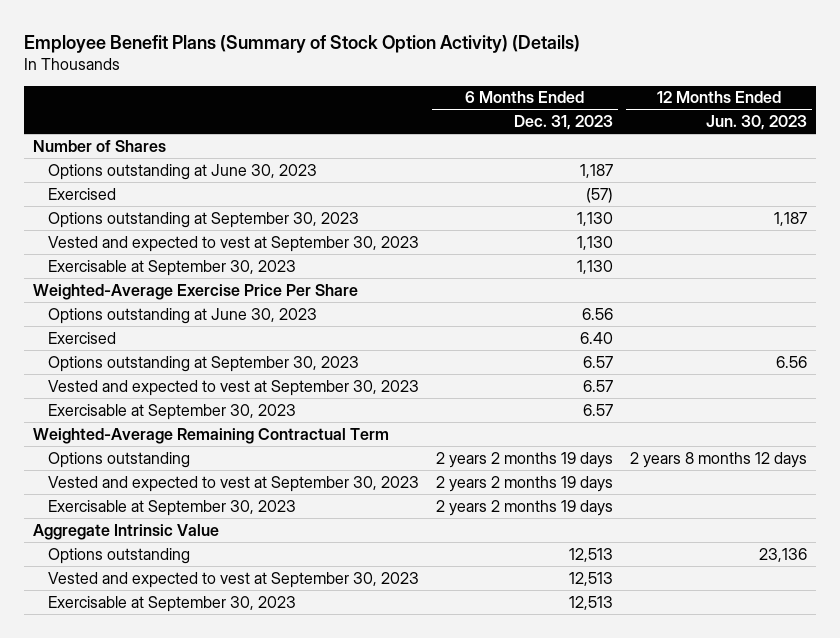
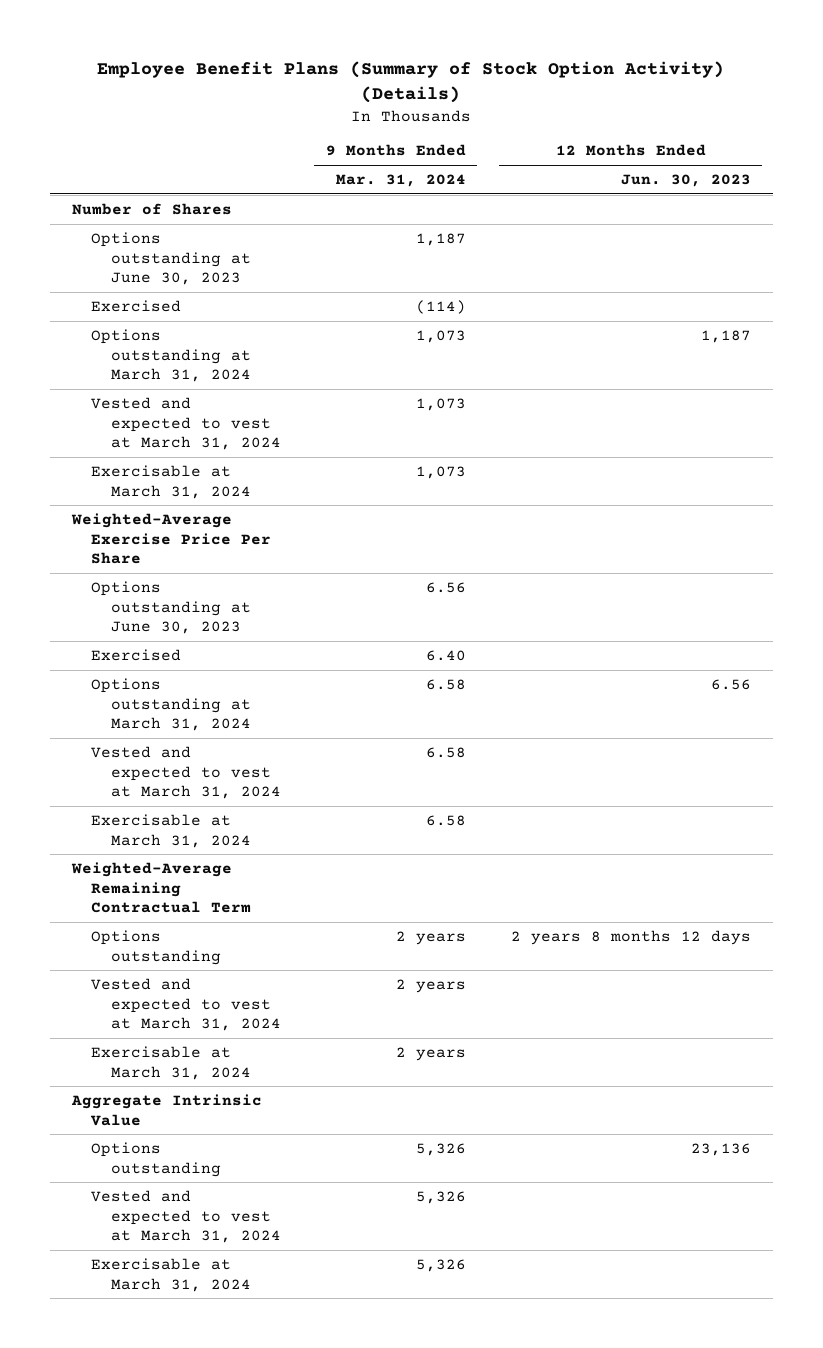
- | 6 Months Ended Dec. 31, 2023 | 12 Months Ended Jun. 30, 2023
+ | 9 Months Ended Mar. 31, 2024 | 12 Months Ended Jun. 30, 2023
- Options outstanding at September 30, 2023 | 1,130 | 1,187
- Vested and expected to vest at September 30, 2023 | 1,130 |
- Exercisable at September 30, 2023 | 1,130 |
+ Options outstanding at March 31, 2024 | 1,073 | 1,187
+ Vested and expected to vest at March 31, 2024 | 1,073 |
+ Exercisable at March 31, 2024 | 1,073 |
- Options outstanding at September 30, 2023 | 6.57 | 6.56
- Vested and expected to vest at September 30, 2023 | 6.57 |
- Exercisable at September 30, 2023 | 6.57 |
+ Options outstanding at March 31, 2024 | 6.58 | 6.56
+ Vested and expected to vest at March 31, 2024 | 6.58 |
+ Exercisable at March 31, 2024 | 6.58 |
- Vested and expected to vest at September 30, 2023 | 2 years 2 months 19 days |
- Exercisable at September 30, 2023 | 2 years 2 months 19 days |
+ Vested and expected to vest at March 31, 2024 | 2 years |
+ Exercisable at March 31, 2024 | 2 years |
- Vested and expected to vest at September 30, 2023 | 12,513 |
- Exercisable at September 30, 2023 | 12,513 |
+ Vested and expected to vest at March 31, 2024 | 5,326 |
+ Exercisable at March 31, 2024 | 5,326 |

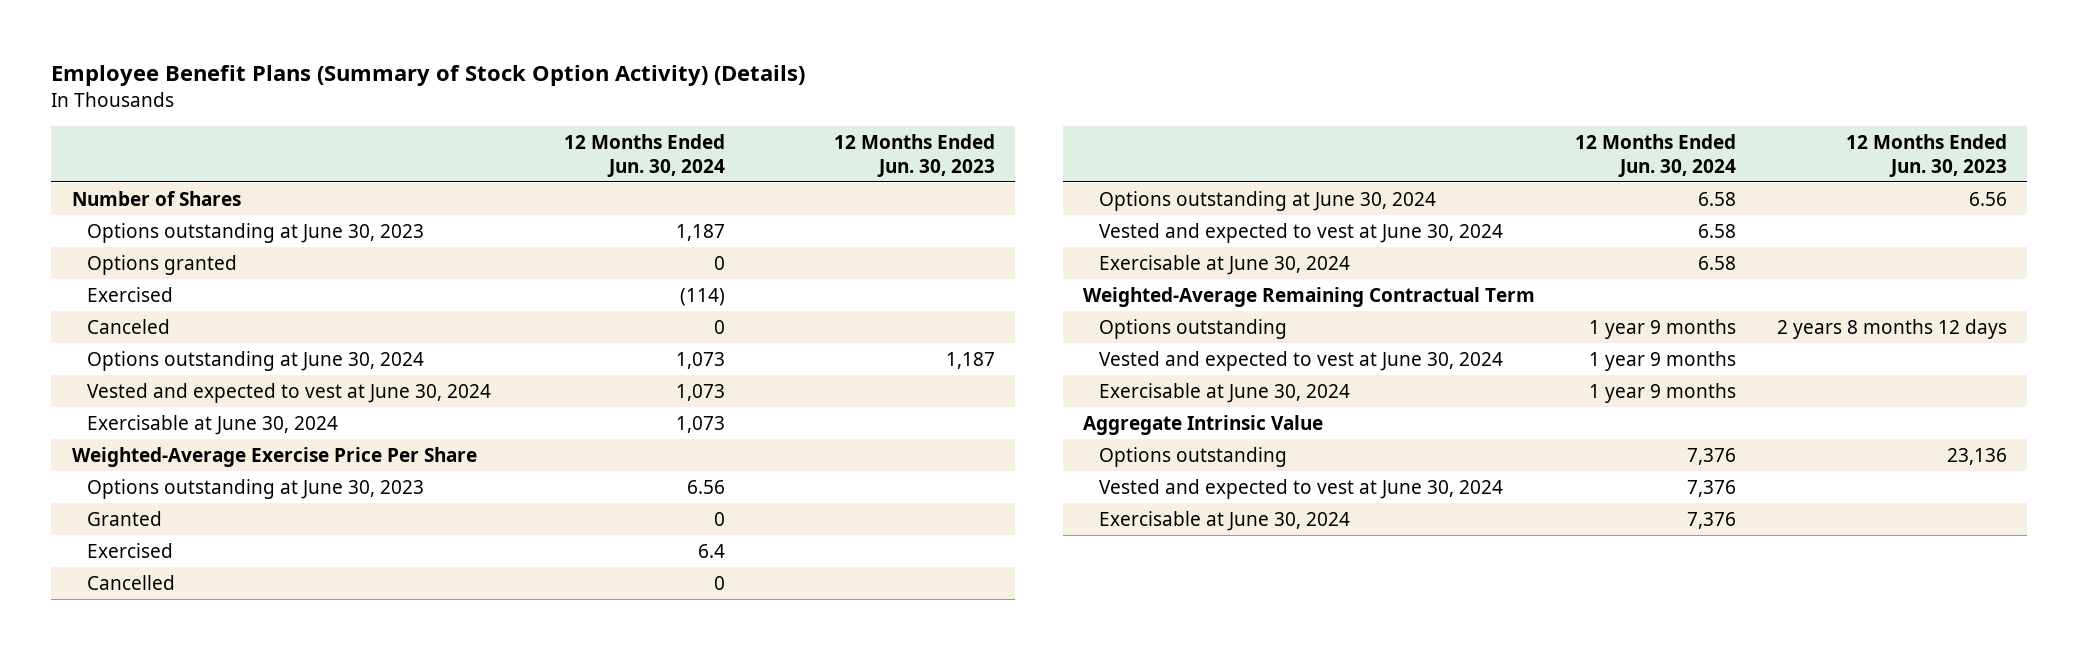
- | 9 Months Ended Mar. 31, 2024 | 12 Months Ended Jun. 30, 2023
+ | 12 Months Ended Jun. 30, 2024 | 12 Months Ended Jun. 30, 2023
+ Options granted | 0 |
- Options outstanding at March 31, 2024 | 1,073 | 1,187
- Vested and expected to vest at March 31, 2024 | 1,073 |
- Exercisable at March 31, 2024 | 1,073 |
+ Canceled | 0 |
+ Options outstanding at June 30, 2024 | 1,073 | 1,187
+ Vested and expected to vest at June 30, 2024 | 1,073 |
+ Exercisable at June 30, 2024 | 1,073 |
+ Granted | 0 |
- Options outstanding at March 31, 2024 | 6.58 | 6.56
- Vested and expected to vest at March 31, 2024 | 6.58 |
- Exercisable at March 31, 2024 | 6.58 |
+ Cancelled | 0 |
+ Options outstanding at June 30, 2024 | 6.58 | 6.56
+ Vested and expected to vest at June 30, 2024 | 6.58 |
+ Exercisable at June 30, 2024 | 6.58 |
- Vested and expected to vest at March 31, 2024 | 2 years |
- Exercisable at March 31, 2024 | 2 years |
+ Vested and expected to vest at June 30, 2024 | 1 year 9 months |
+ Exercisable at June 30, 2024 | 1 year 9 months |
- Vested and expected to vest at March 31, 2024 | 5,326 |
- Exercisable at March 31, 2024 | 5,326 |
+ Vested and expected to vest at June 30, 2024 | 7,376 |
+ Exercisable at June 30, 2024 | 7,376 |

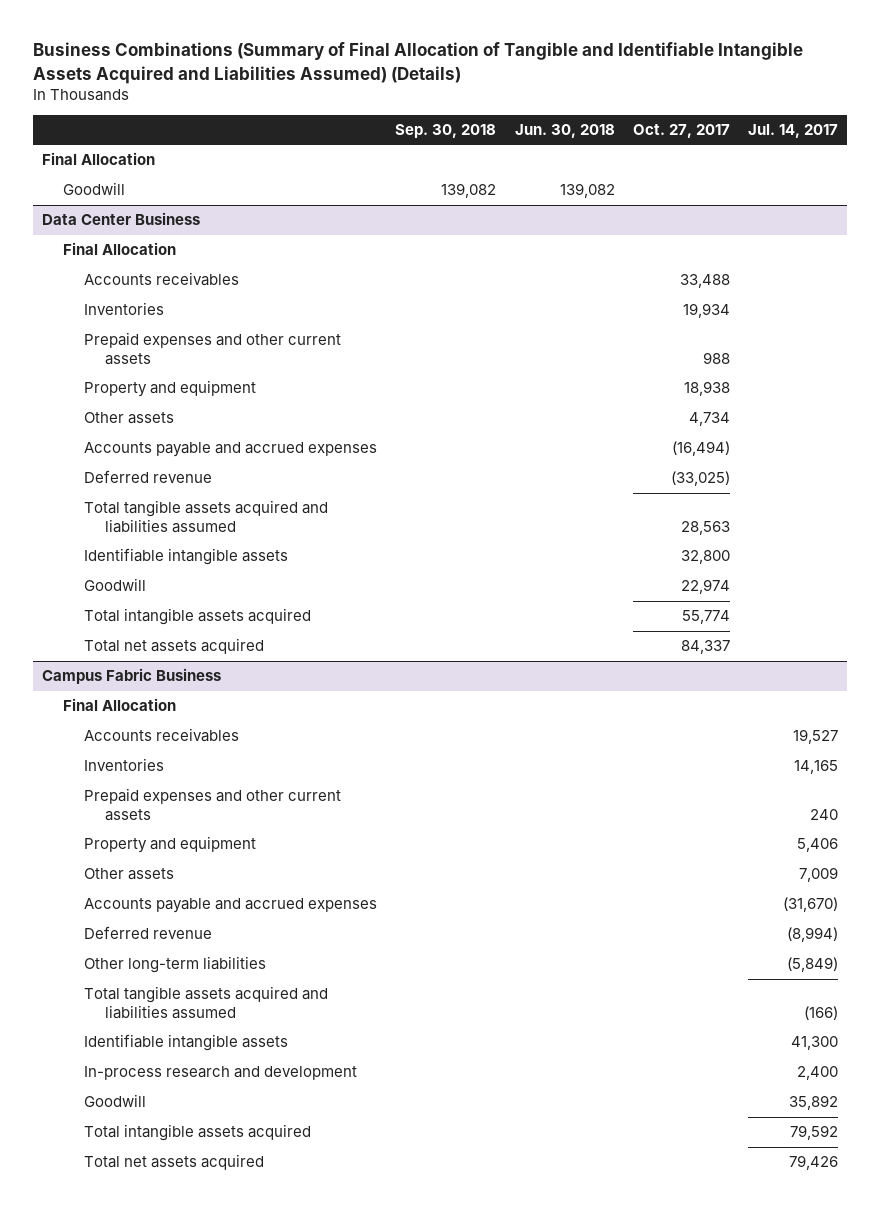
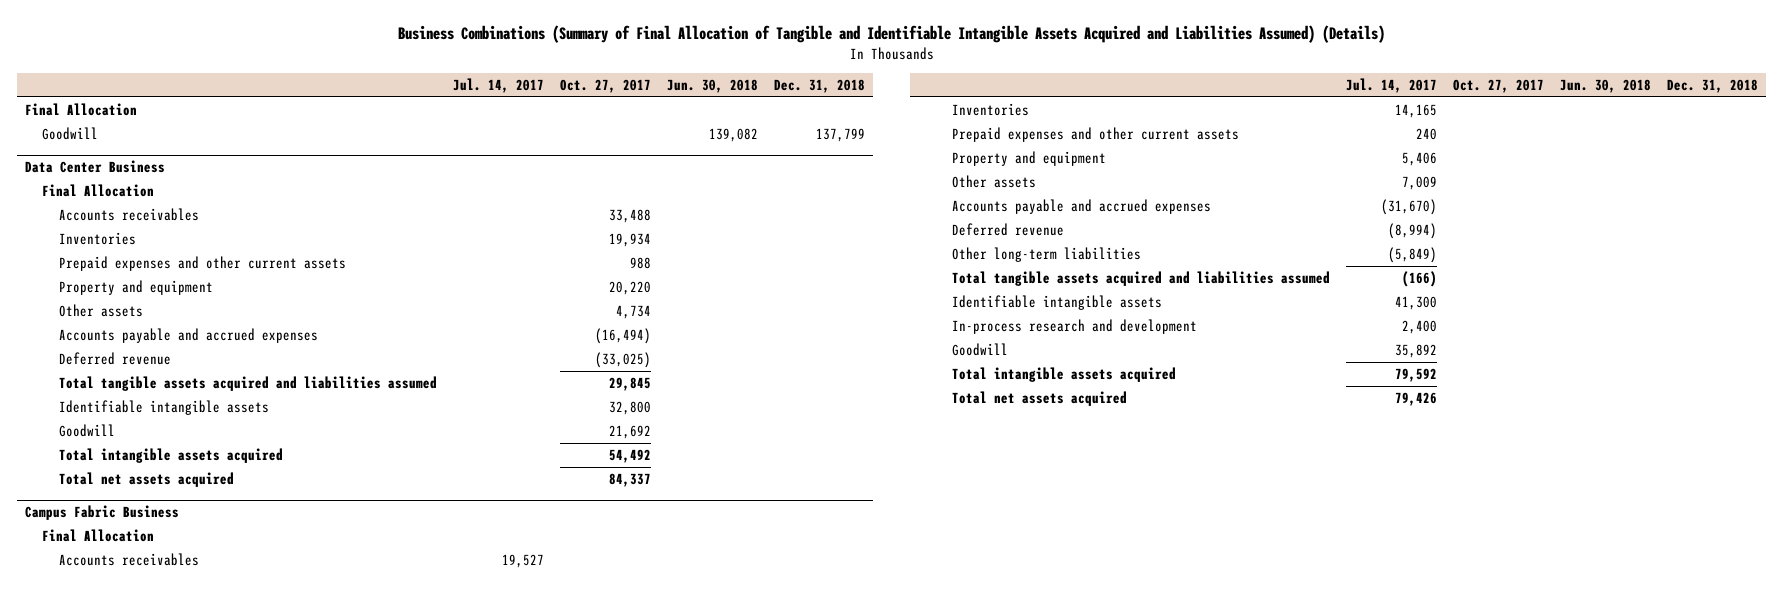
- | Sep. 30, 2018 | Jun. 30, 2018 | Oct. 27, 2017 | Jul. 14, 2017
+ | Jul. 14, 2017 | Oct. 27, 2017 | Jun. 30, 2018 | Dec. 31, 2018
@ Data Center Business
- Property and equipment | | | 18,938 |
+ Property and equipment | | 20,220 | |
- Total tangible assets acquired and liabilities assumed | | | 28,563 |
+ Total tangible assets acquired and liabilities assumed | | 29,845 | |
- Goodwill | | | 22,974 |
- Total intangible assets acquired | | | 55,774 |
+ Goodwill | | 21,692 | |
+ Total intangible assets acquired | | 54,492 | |

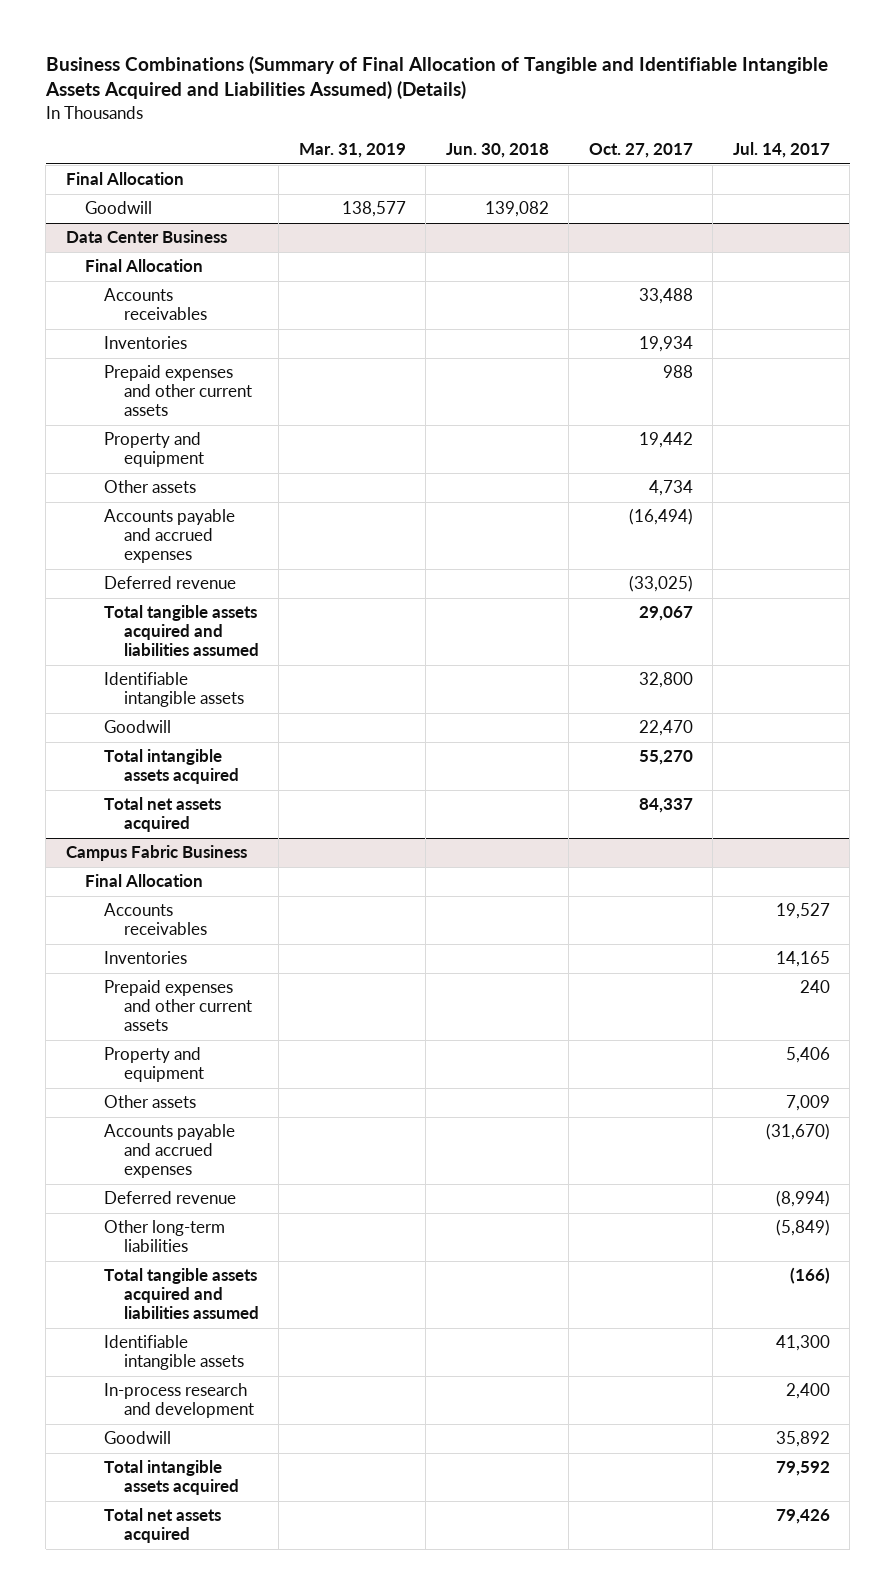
- | Jul. 14, 2017 | Oct. 27, 2017 | Jun. 30, 2018 | Dec. 31, 2018
+ | Mar. 31, 2019 | Jun. 30, 2018 | Oct. 27, 2017 | Jul. 14, 2017
@ Data Center Business
- Property and equipment | | 20,220 | |
+ Property and equipment | | | 19,442 |
- Total tangible assets acquired and liabilities assumed | | 29,845 | |
+ Total tangible assets acquired and liabilities assumed | | | 29,067 |
- Goodwill | | 21,692 | |
- Total intangible assets acquired | | 54,492 | |
+ Goodwill | | | 22,470 |
+ Total intangible assets acquired | | | 55,270 |

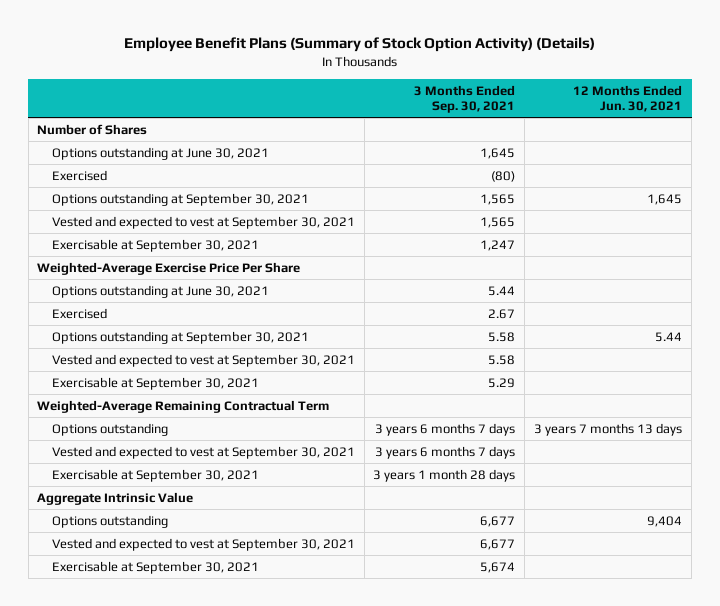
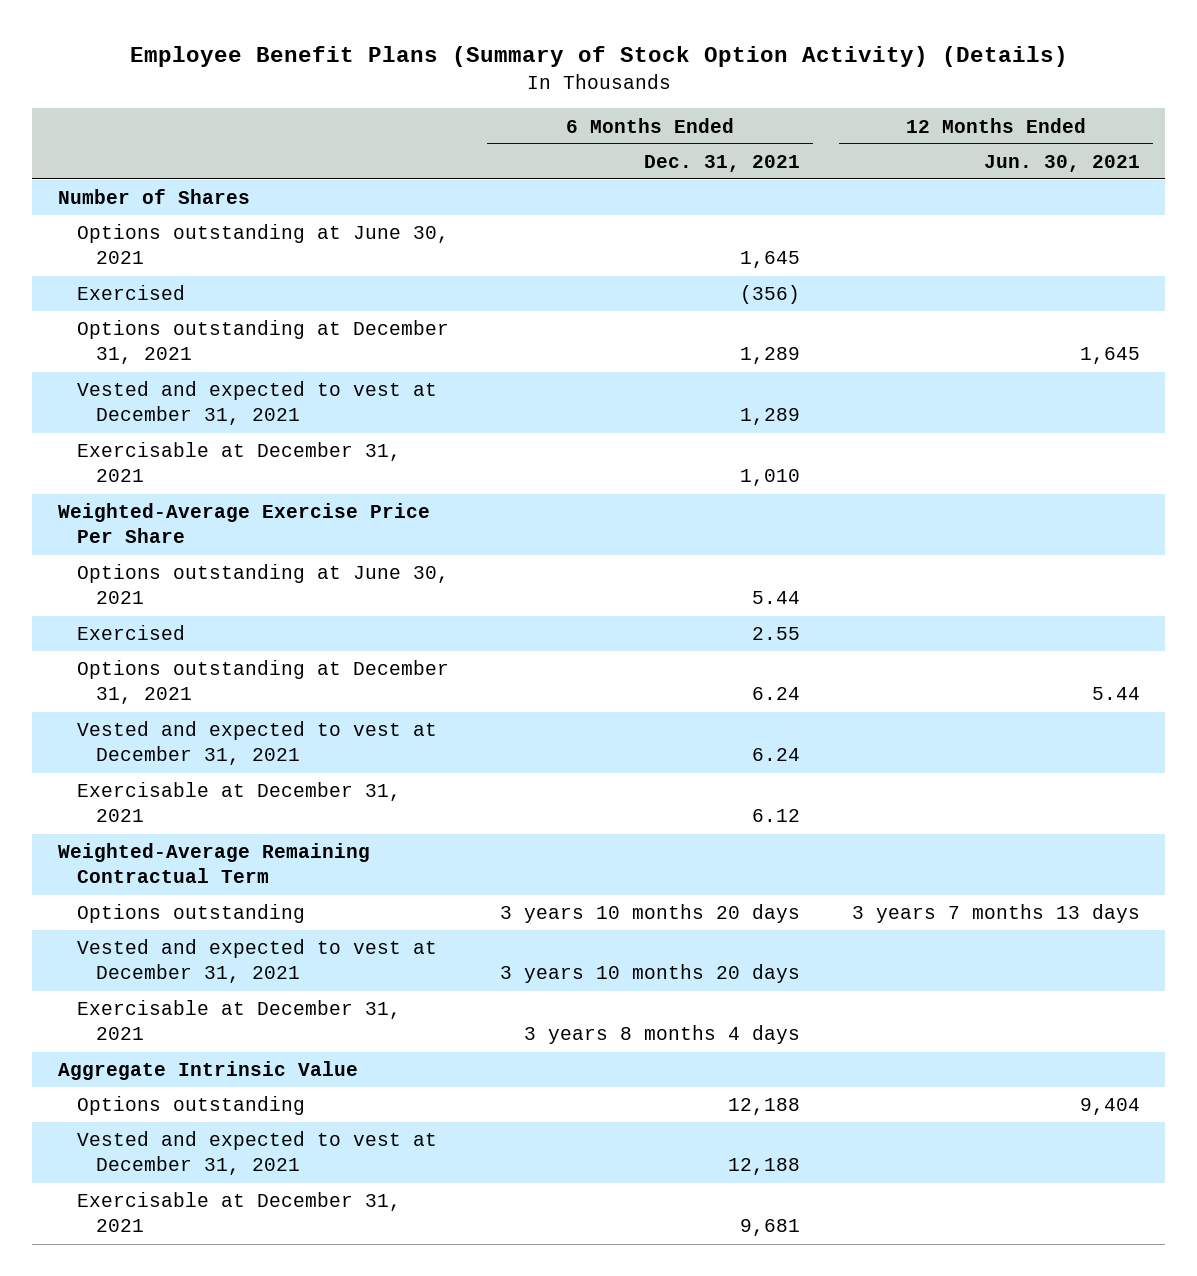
- | 3 Months Ended Sep. 30, 2021 | 12 Months Ended Jun. 30, 2021
+ | 6 Months Ended Dec. 31, 2021 | 12 Months Ended Jun. 30, 2021
- Options outstanding at September 30, 2021 | 1,565 | 1,645
- Vested and expected to vest at September 30, 2021 | 1,565 |
- Exercisable at September 30, 2021 | 1,247 |
+ Options outstanding at December 31, 2021 | 1,289 | 1,645
+ Vested and expected to vest at December 31, 2021 | 1,289 |
+ Exercisable at December 31, 2021 | 1,010 |
- Options outstanding at September 30, 2021 | 5.58 | 5.44
- Vested and expected to vest at September 30, 2021 | 5.58 |
- Exercisable at September 30, 2021 | 5.29 |
+ Options outstanding at December 31, 2021 | 6.24 | 5.44
+ Vested and expected to vest at December 31, 2021 | 6.24 |
+ Exercisable at December 31, 2021 | 6.12 |
- Vested and expected to vest at September 30, 2021 | 3 years 6 months 7 days |
- Exercisable at September 30, 2021 | 3 years 1 month 28 days |
+ Vested and expected to vest at December 31, 2021 | 3 years 10 months 20 days |
+ Exercisable at December 31, 2021 | 3 years 8 months 4 days |
- Vested and expected to vest at September 30, 2021 | 6,677 |
- Exercisable at September 30, 2021 | 5,674 |
+ Vested and expected to vest at December 31, 2021 | 12,188 |
+ Exercisable at December 31, 2021 | 9,681 |

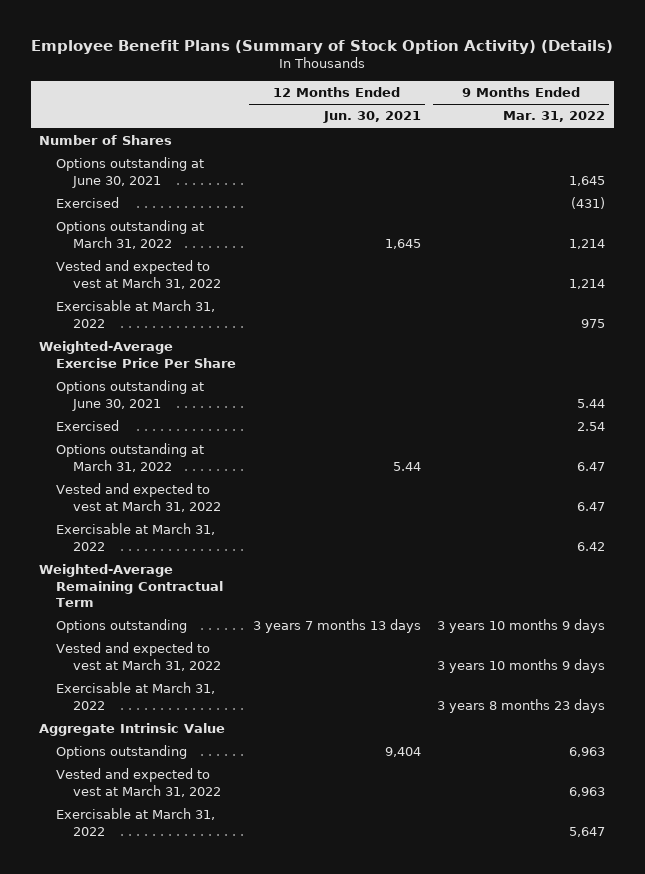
- | 6 Months Ended Dec. 31, 2021 | 12 Months Ended Jun. 30, 2021
+ | 12 Months Ended Jun. 30, 2021 | 9 Months Ended Mar. 31, 2022
- Options outstanding at December 31, 2021 | 1,289 | 1,645
- Vested and expected to vest at December 31, 2021 | 1,289 |
- Exercisable at December 31, 2021 | 1,010 |
+ Options outstanding at March 31, 2022 | 1,645 | 1,214
+ Vested and expected to vest at March 31, 2022 | | 1,214
+ Exercisable at March 31, 2022 | | 975
- Options outstanding at December 31, 2021 | 6.24 | 5.44
- Vested and expected to vest at December 31, 2021 | 6.24 |
- Exercisable at December 31, 2021 | 6.12 |
+ Options outstanding at March 31, 2022 | 5.44 | 6.47
+ Vested and expected to vest at March 31, 2022 | | 6.47
+ Exercisable at March 31, 2022 | | 6.42
- Vested and expected to vest at December 31, 2021 | 3 years 10 months 20 days |
- Exercisable at December 31, 2021 | 3 years 8 months 4 days |
+ Vested and expected to vest at March 31, 2022 | | 3 years 10 months 9 days
+ Exercisable at March 31, 2022 | | 3 years 8 months 23 days
- Vested and expected to vest at December 31, 2021 | 12,188 |
- Exercisable at December 31, 2021 | 9,681 |
+ Vested and expected to vest at March 31, 2022 | | 6,963
+ Exercisable at March 31, 2022 | | 5,647

